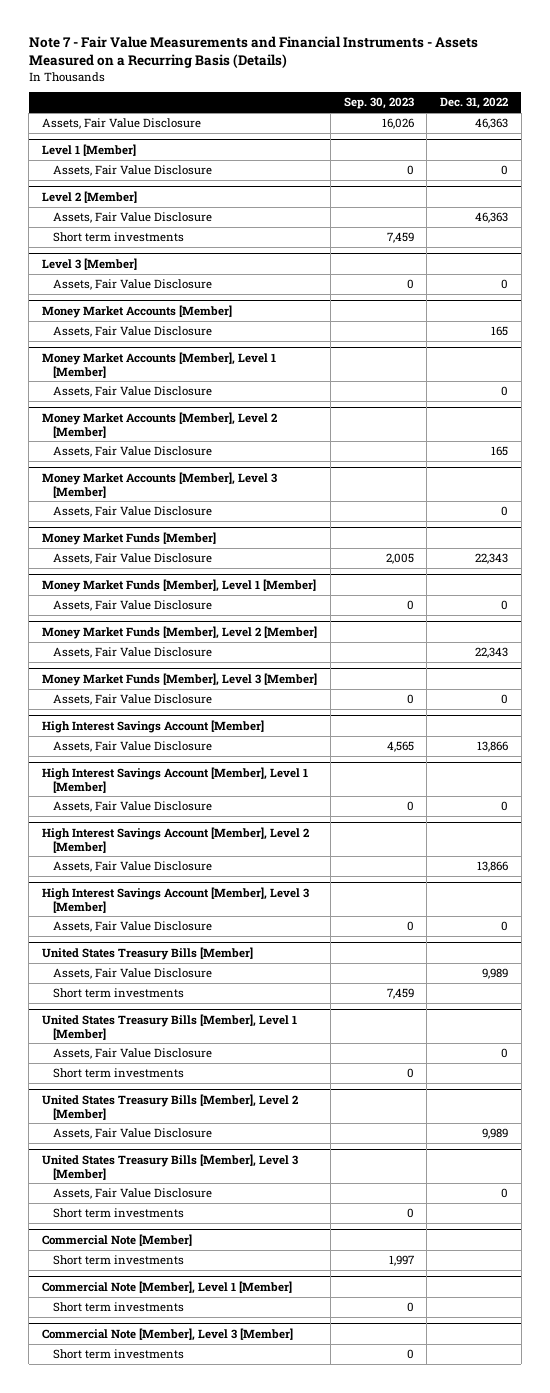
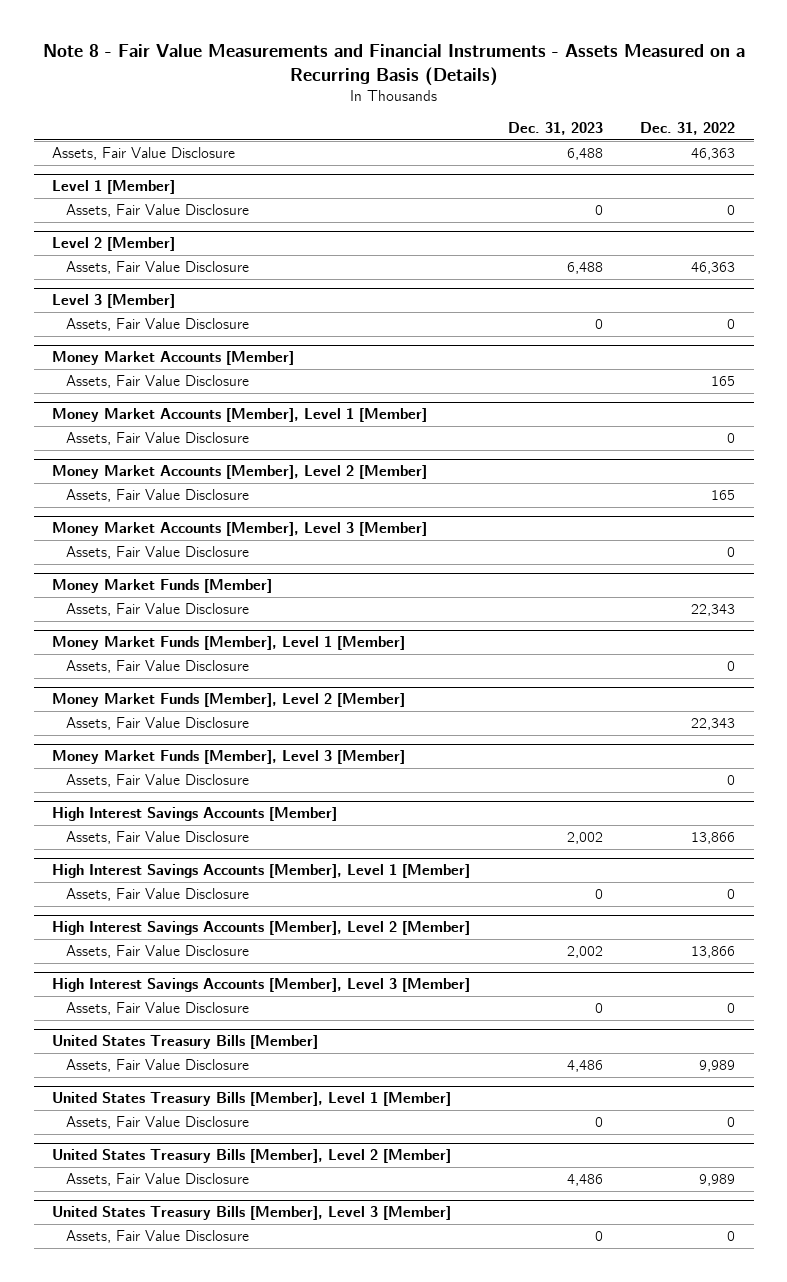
- Note 7 - Fair Value Measurements and Financial Instruments - Assets Measured on a Recurring Basis (Details)
+ Note 8 - Fair Value Measurements and Financial Instruments - Assets Measured on a Recurring Basis (Details)
- | Sep. 30, 2023 | Dec. 31, 2022
+ | Dec. 31, 2023 | Dec. 31, 2022
@ Level 2 [Member]
- Short term investments | 7,459 |
- High Interest Savings Account [Member]
+ High Interest Savings Accounts [Member]
- High Interest Savings Account [Member], Level 1 [Member]
+ High Interest Savings Accounts [Member], Level 1 [Member]
- High Interest Savings Account [Member], Level 2 [Member]
+ High Interest Savings Accounts [Member], Level 2 [Member]
- High Interest Savings Account [Member], Level 3 [Member]
+ High Interest Savings Accounts [Member], Level 3 [Member]
@ United States Treasury Bills [Member]
- Short term investments | 7,459 |
@ United States Treasury Bills [Member], Level 1 [Member]
- Short term investments | 0 |
@ United States Treasury Bills [Member], Level 3 [Member]
- Short term investments | 0 |
- Commercial Note [Member]
- Short term investments | 1,997 |
- Commercial Note [Member], Level 1 [Member]
- Short term investments | 0 |
- Commercial Note [Member], Level 3 [Member]
- Short term investments | 0 |

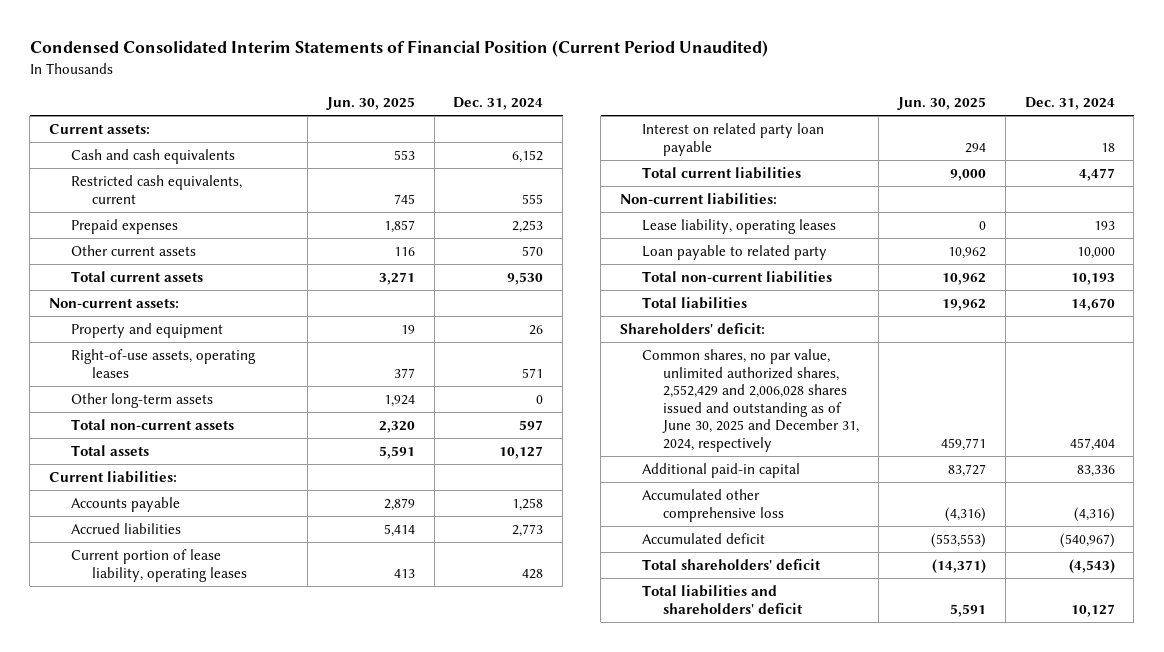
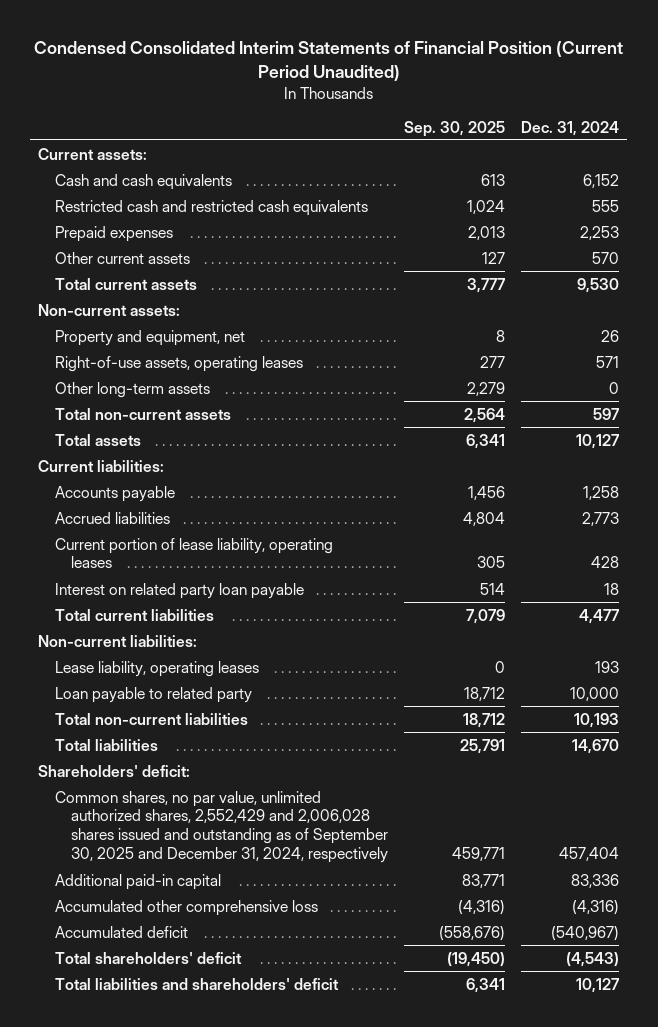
- | Jun. 30, 2025 | Dec. 31, 2024
+ | Sep. 30, 2025 | Dec. 31, 2024
- Restricted cash equivalents, current | 745 | 555
+ Restricted cash and restricted cash equivalents | 1,024 | 555
- Property and equipment | 19 | 26
+ Property and equipment, net | 8 | 26
- Common shares, no par value, unlimited authorized shares, 2,552,429 and 2,006,028 shares issued and outstanding as of June 30, 2025 and December 31, 2024, respectively | 459,771 | 457,404
+ Common shares, no par value, unlimited authorized shares, 2,552,429 and 2,006,028 shares issued and outstanding as of September 30, 2025 and December 31, 2024, respectively | 459,771 | 457,404

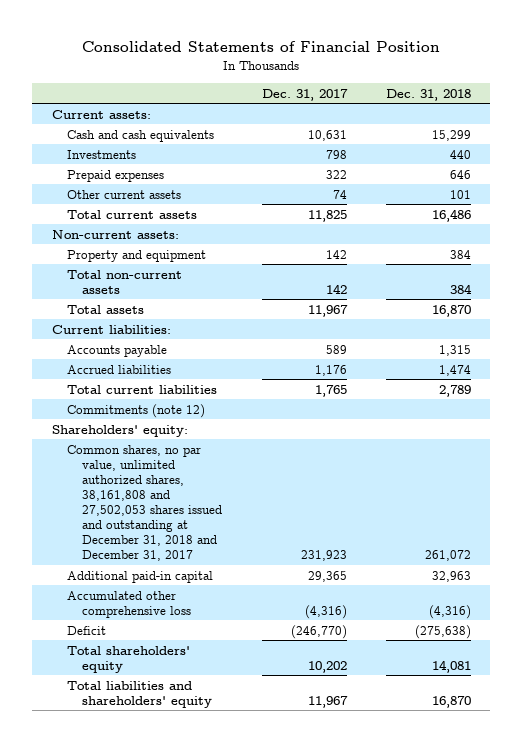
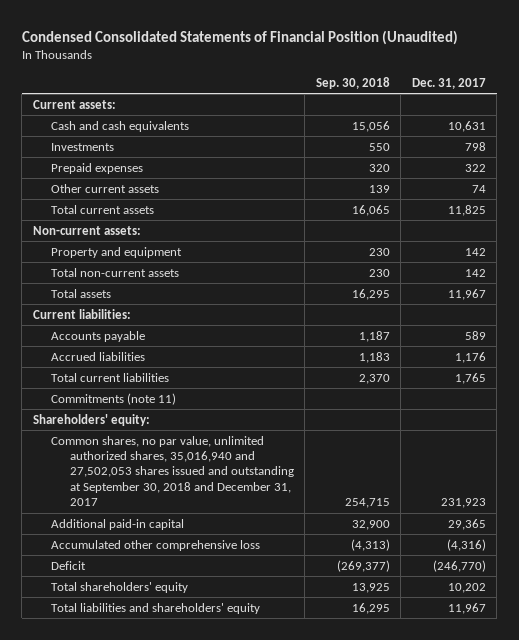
- Consolidated Statements of Financial Position
+ Condensed Consolidated Statements of Financial Position (Unaudited)
- | Dec. 31, 2017 | Dec. 31, 2018
+ | Sep. 30, 2018 | Dec. 31, 2017
- Commitments (note 12)
+ Commitments (note 11)
- Common shares, no par value, unlimited authorized shares, 38,161,808 and 27,502,053 shares issued and outstanding at December 31, 2018 and December 31, 2017 | 231,923 | 261,072
+ Common shares, no par value, unlimited authorized shares, 35,016,940 and 27,502,053 shares issued and outstanding at September 30, 2018 and December 31, 2017 | 254,715 | 231,923

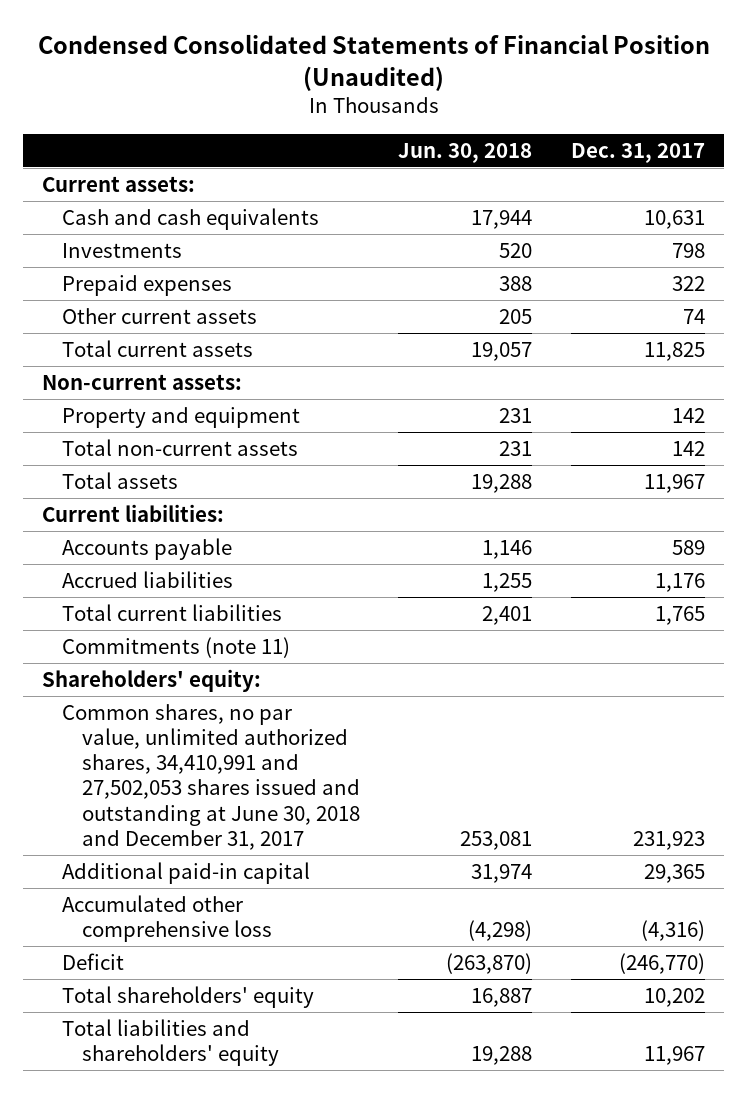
- | Sep. 30, 2018 | Dec. 31, 2017
+ | Jun. 30, 2018 | Dec. 31, 2017
- Common shares, no par value, unlimited authorized shares, 35,016,940 and 27,502,053 shares issued and outstanding at September 30, 2018 and December 31, 2017 | 254,715 | 231,923
+ Common shares, no par value, unlimited authorized shares, 34,410,991 and 27,502,053 shares issued and outstanding at June 30, 2018 and December 31, 2017 | 253,081 | 231,923

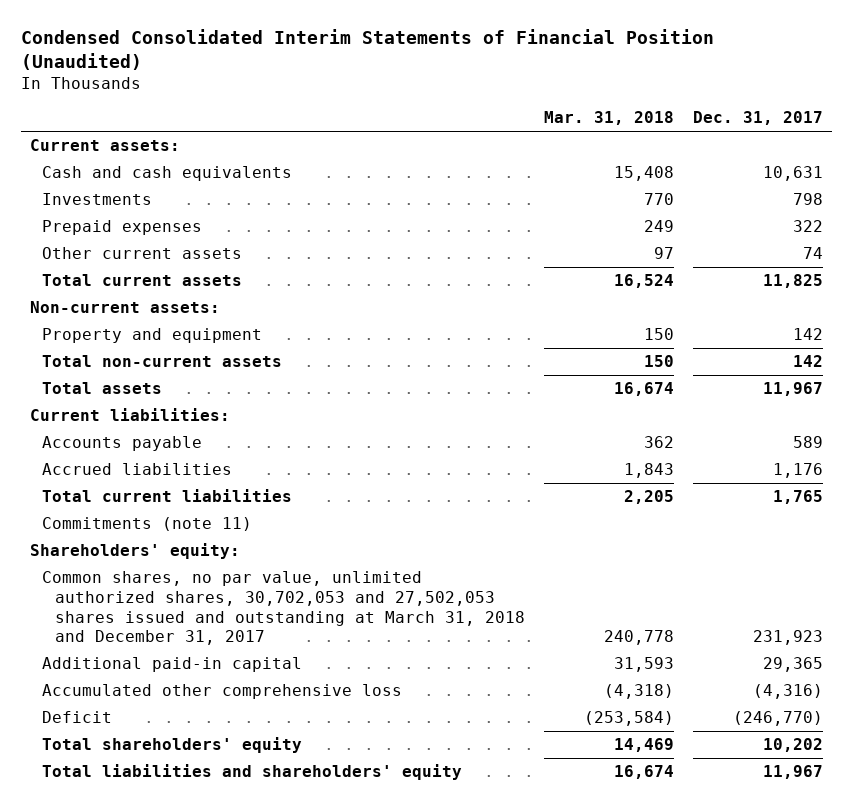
- Condensed Consolidated Statements of Financial Position (Unaudited)
+ Condensed Consolidated Interim Statements of Financial Position (Unaudited)
- | Jun. 30, 2018 | Dec. 31, 2017
+ | Mar. 31, 2018 | Dec. 31, 2017
- Common shares, no par value, unlimited authorized shares, 34,410,991 and 27,502,053 shares issued and outstanding at June 30, 2018 and December 31, 2017 | 253,081 | 231,923
+ Common shares, no par value, unlimited authorized shares, 30,702,053 and 27,502,053 shares issued and outstanding at March 31, 2018 and December 31, 2017 | 240,778 | 231,923

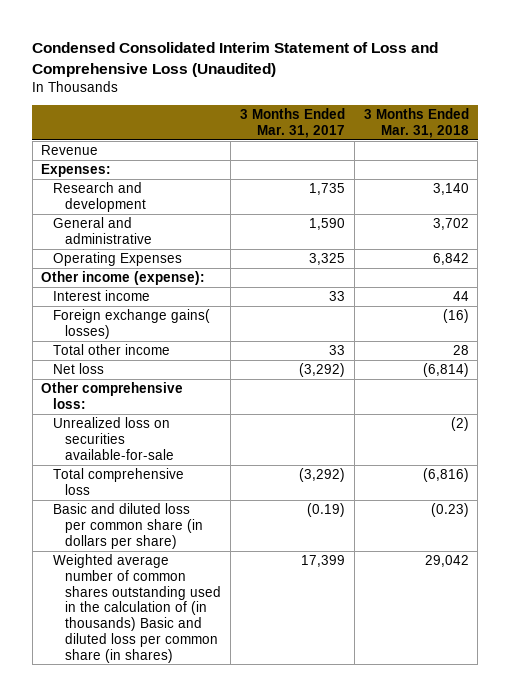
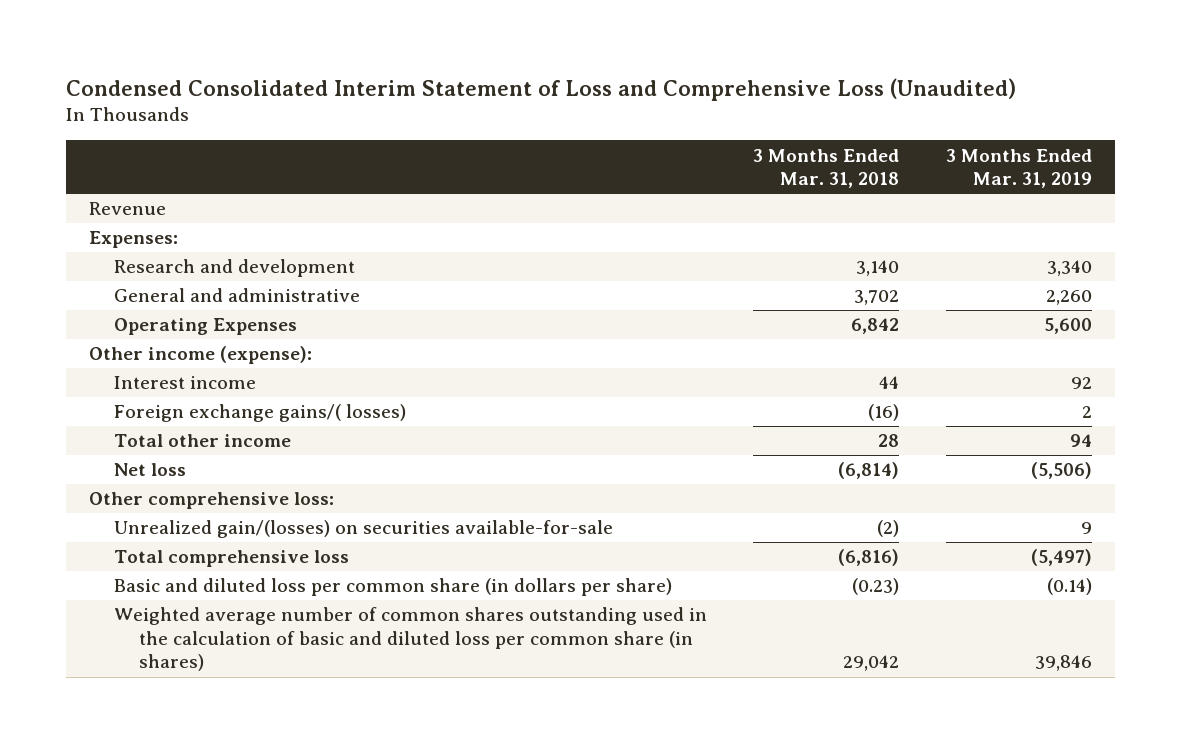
- | 3 Months Ended Mar. 31, 2017 | 3 Months Ended Mar. 31, 2018
+ | 3 Months Ended Mar. 31, 2018 | 3 Months Ended Mar. 31, 2019
- Foreign exchange gains( losses) | | (16)
+ Foreign exchange gains/( losses) | (16) | 2
- Unrealized loss on securities available-for-sale | | (2)
+ Unrealized gain/(losses) on securities available-for-sale | (2) | 9
- Weighted average number of common shares outstanding used in the calculation of (in thousands) Basic and diluted loss per common share (in shares) | 17,399 | 29,042
+ Weighted average number of common shares outstanding used in the calculation of basic and diluted loss per common share (in shares) | 29,042 | 39,846

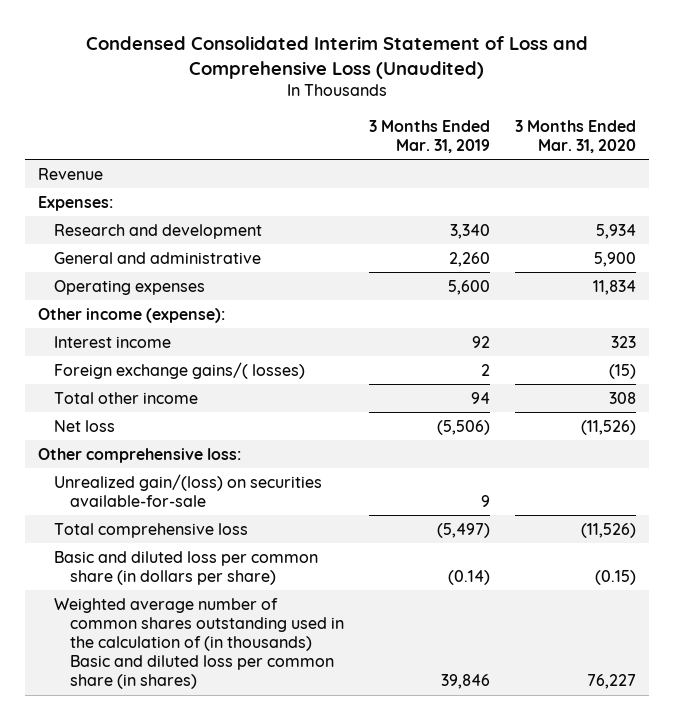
- | 3 Months Ended Mar. 31, 2018 | 3 Months Ended Mar. 31, 2019
+ | 3 Months Ended Mar. 31, 2019 | 3 Months Ended Mar. 31, 2020
- Operating Expenses | 6,842 | 5,600
+ Operating expenses | 5,600 | 11,834
- Unrealized gain/(losses) on securities available-for-sale | (2) | 9
+ Unrealized gain/(loss) on securities available-for-sale | 9 |
- Weighted average number of common shares outstanding used in the calculation of basic and diluted loss per common share (in shares) | 29,042 | 39,846
+ Weighted average number of common shares outstanding used in the calculation of (in thousands) Basic and diluted loss per common share (in shares) | 39,846 | 76,227

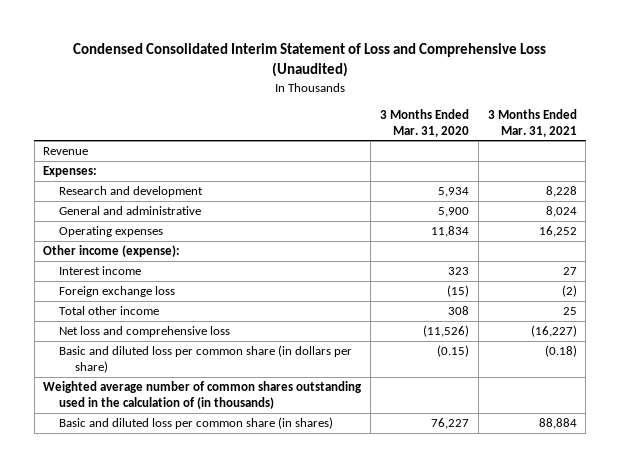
- | 3 Months Ended Mar. 31, 2019 | 3 Months Ended Mar. 31, 2020
+ | 3 Months Ended Mar. 31, 2020 | 3 Months Ended Mar. 31, 2021
- Foreign exchange gains/( losses) | 2 | (15)
+ Foreign exchange loss | (15) | (2)
- Net loss | (5,506) | (11,526)
- Other comprehensive loss:
- Unrealized gain/(loss) on securities available-for-sale | 9 |
- Total comprehensive loss | (5,497) | (11,526)
+ Net loss and comprehensive loss | (11,526) | (16,227)
- Weighted average number of common shares outstanding used in the calculation of (in thousands) Basic and diluted loss per common share (in shares) | 39,846 | 76,227
+ Weighted average number of common shares outstanding used in the calculation of (in thousands)
+ Basic and diluted loss per common share (in shares) | 76,227 | 88,884

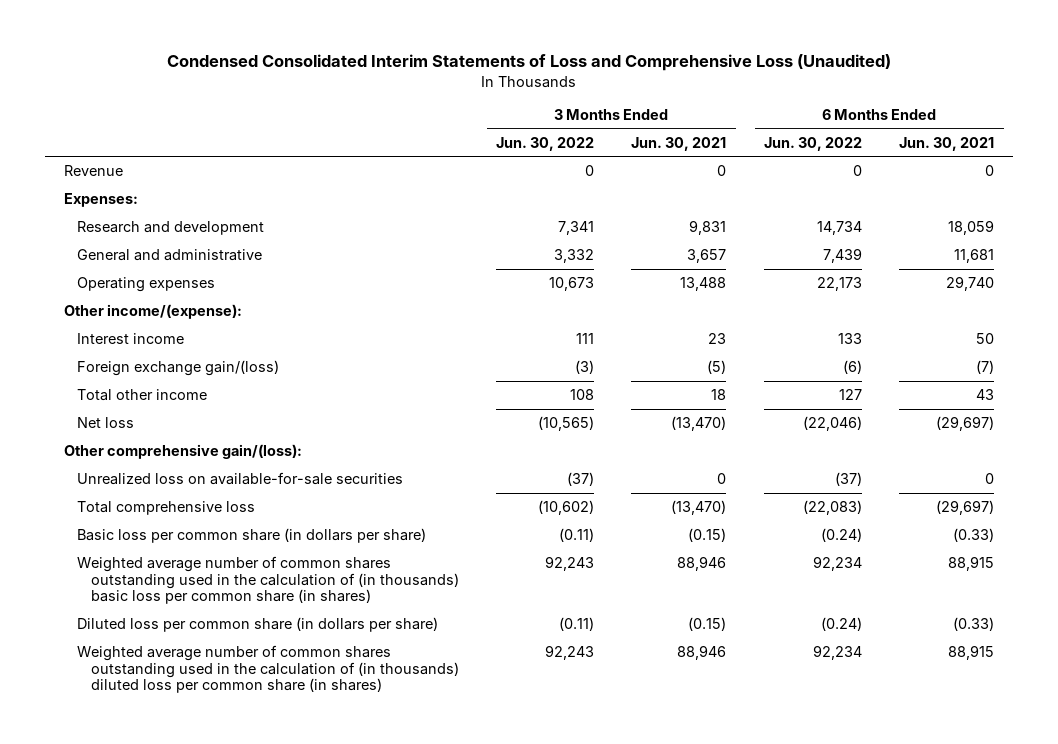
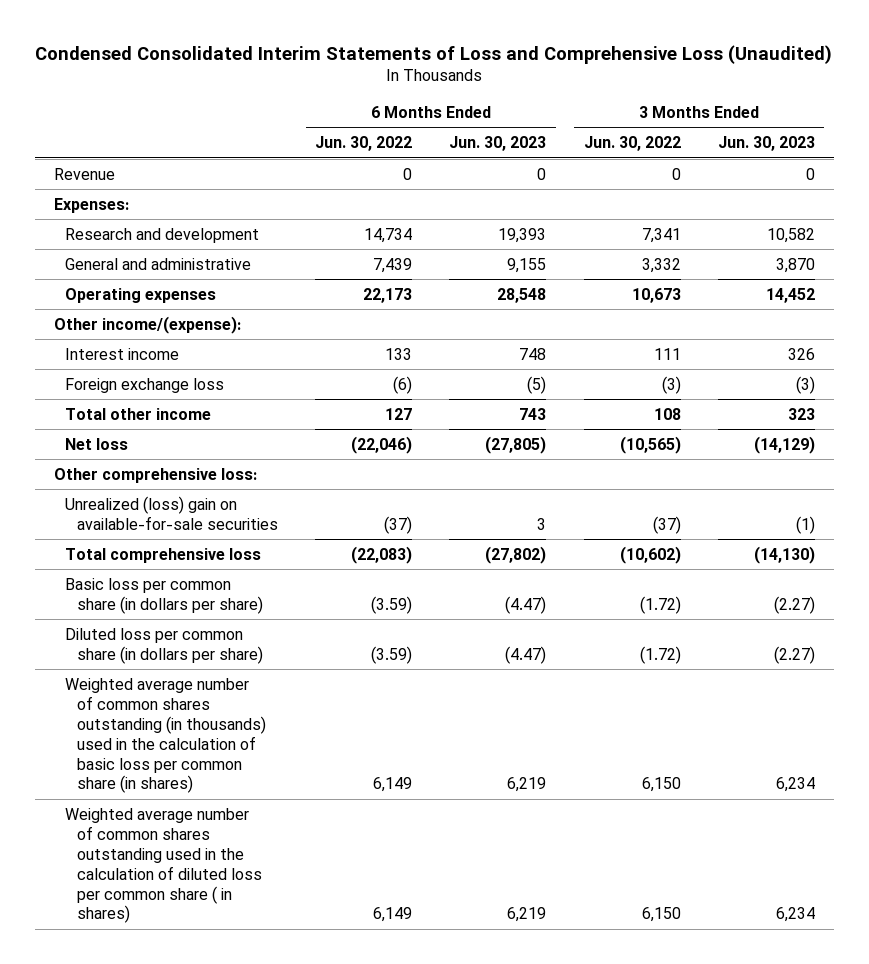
- | 3 Months Ended Jun. 30, 2022 | 3 Months Ended Jun. 30, 2021 | 6 Months Ended Jun. 30, 2022 | 6 Months Ended Jun. 30, 2021
+ | 6 Months Ended Jun. 30, 2022 | 6 Months Ended Jun. 30, 2023 | 3 Months Ended Jun. 30, 2022 | 3 Months Ended Jun. 30, 2023
- Foreign exchange gain/(loss) | (3) | (5) | (6) | (7)
+ Foreign exchange loss | (6) | (5) | (3) | (3)
- Other comprehensive gain/(loss):
- Unrealized loss on available-for-sale securities | (37) | 0 | (37) | 0
+ Other comprehensive loss:
+ Unrealized (loss) gain on available-for-sale securities | (37) | 3 | (37) | (1)
- Basic loss per common share (in dollars per share) | (0.11) | (0.15) | (0.24) | (0.33)
- Weighted average number of common shares outstanding used in the calculation of (in thousands) basic loss per common share (in shares) | 92,243 | 88,946 | 92,234 | 88,915
- Diluted loss per common share (in dollars per share) | (0.11) | (0.15) | (0.24) | (0.33)
- Weighted average number of common shares outstanding used in the calculation of (in thousands) diluted loss per common share (in shares) | 92,243 | 88,946 | 92,234 | 88,915
+ Basic loss per common share (in dollars per share) | (3.59) | (4.47) | (1.72) | (2.27)
+ Diluted loss per common share (in dollars per share) | (3.59) | (4.47) | (1.72) | (2.27)
+ Weighted average number of common shares outstanding (in thousands) used in the calculation of basic loss per common share (in shares) | 6,149 | 6,219 | 6,150 | 6,234
+ Weighted average number of common shares outstanding used in the calculation of diluted loss per common share ( in shares) | 6,149 | 6,219 | 6,150 | 6,234

